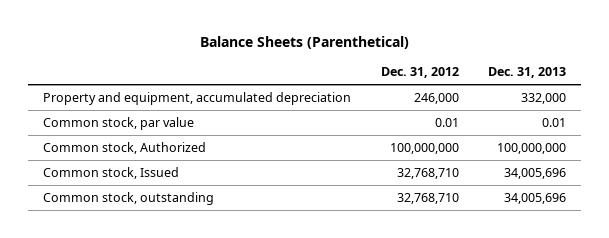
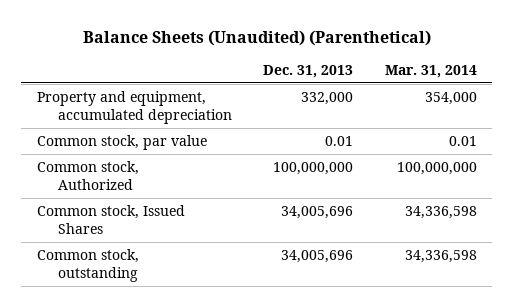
- Balance Sheets (Parenthetical)
+ Balance Sheets (Unaudited) (Parenthetical)
- | Dec. 31, 2012 | Dec. 31, 2013
+ | Dec. 31, 2013 | Mar. 31, 2014
- Common stock, Issued | 32,768,710 | 34,005,696
+ Common stock, Issued Shares | 34,005,696 | 34,336,598

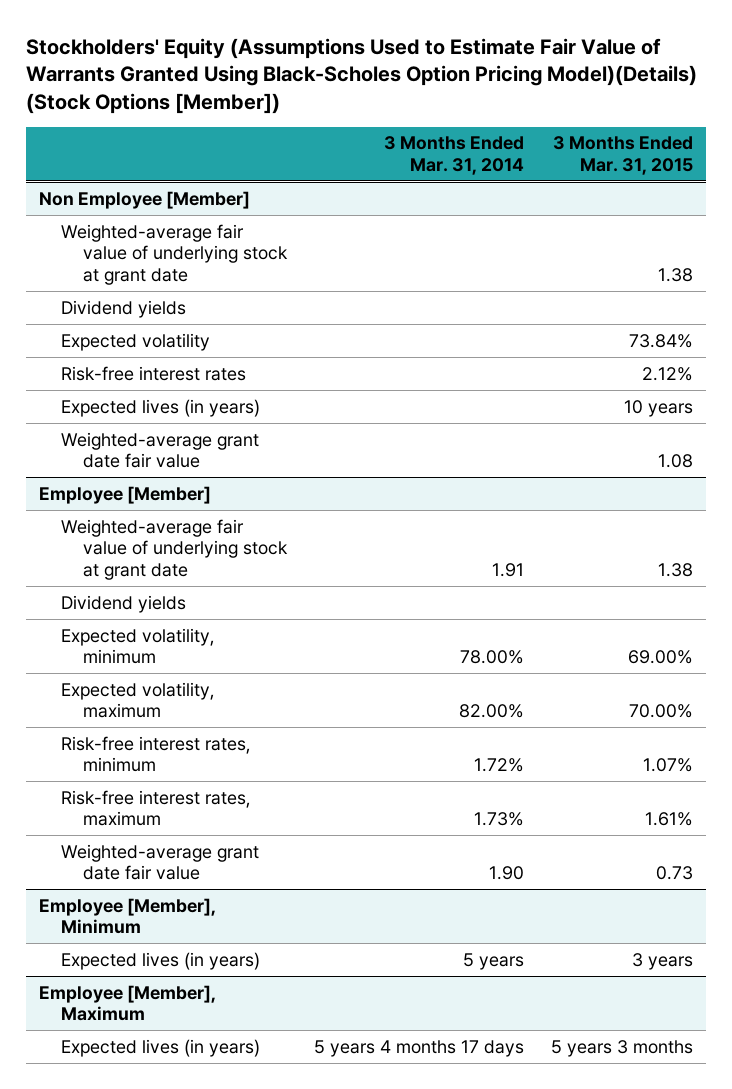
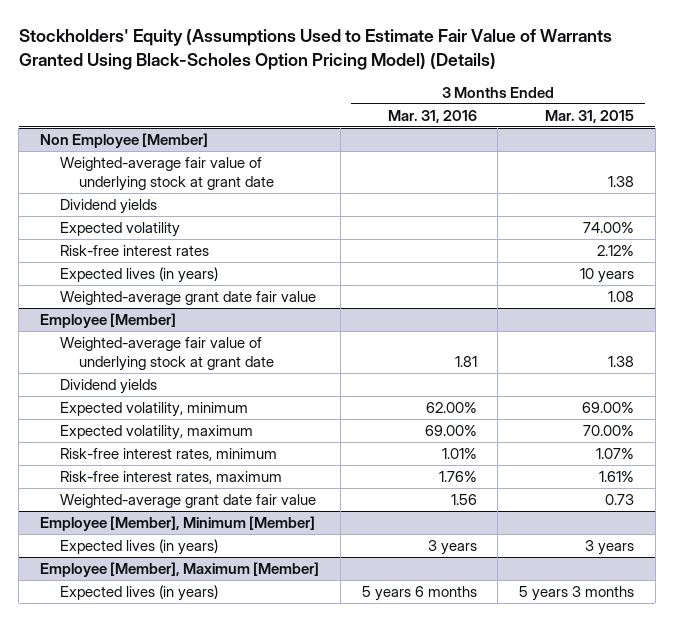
- Stockholders' Equity (Assumptions Used to Estimate Fair Value of Warrants Granted Using Black-Scholes Option Pricing Model)(Details) (Stock Options [Member])
+ Stockholders' Equity (Assumptions Used to Estimate Fair Value of Warrants Granted Using Black-Scholes Option Pricing Model) (Details)
- | 3 Months Ended Mar. 31, 2014 | 3 Months Ended Mar. 31, 2015
+ | 3 Months Ended Mar. 31, 2016 | 3 Months Ended Mar. 31, 2015
@ Non Employee [Member]
- Expected volatility | | 73.84%
+ Expected volatility | | 74.00%
- Employee [Member], Minimum
+ Employee [Member], Minimum [Member]
- Employee [Member], Maximum
+ Employee [Member], Maximum [Member]

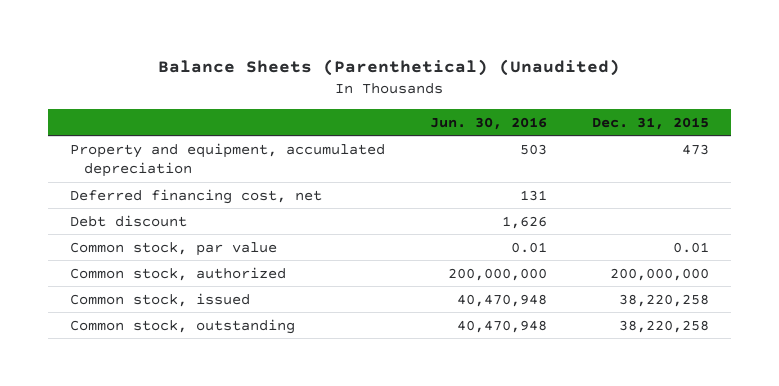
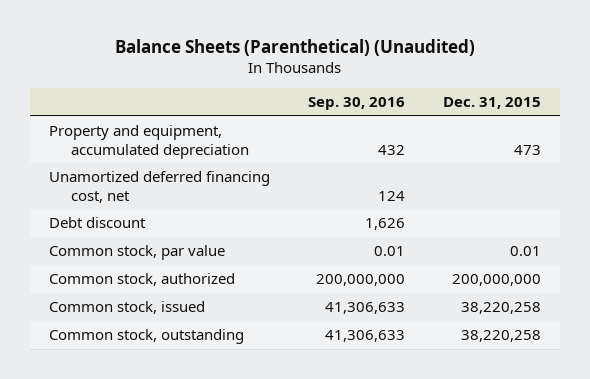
- | Jun. 30, 2016 | Dec. 31, 2015
+ | Sep. 30, 2016 | Dec. 31, 2015
- Deferred financing cost, net | 131 |
+ Unamortized deferred financing cost, net | 124 |

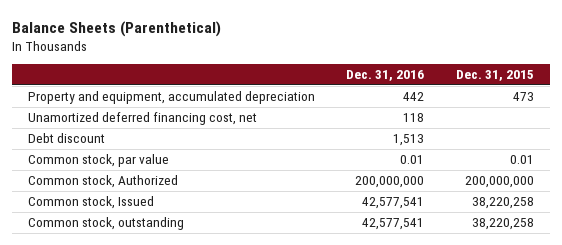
- Balance Sheets (Parenthetical) (Unaudited)
+ Balance Sheets (Parenthetical)
- | Sep. 30, 2016 | Dec. 31, 2015
+ | Dec. 31, 2016 | Dec. 31, 2015
- Common stock, authorized | 200,000,000 | 200,000,000
- Common stock, issued | 41,306,633 | 38,220,258
+ Common stock, Authorized | 200,000,000 | 200,000,000
+ Common stock, Issued | 42,577,541 | 38,220,258

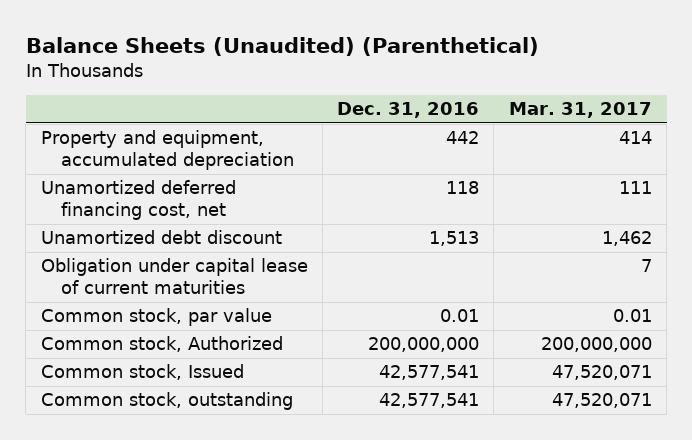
- Balance Sheets (Parenthetical)
+ Balance Sheets (Unaudited) (Parenthetical)
- | Dec. 31, 2016 | Dec. 31, 2015
+ | Dec. 31, 2016 | Mar. 31, 2017
- Debt discount | 1,513 |
+ Unamortized debt discount | 1,513 | 1,462
+ Obligation under capital lease of current maturities | | 7

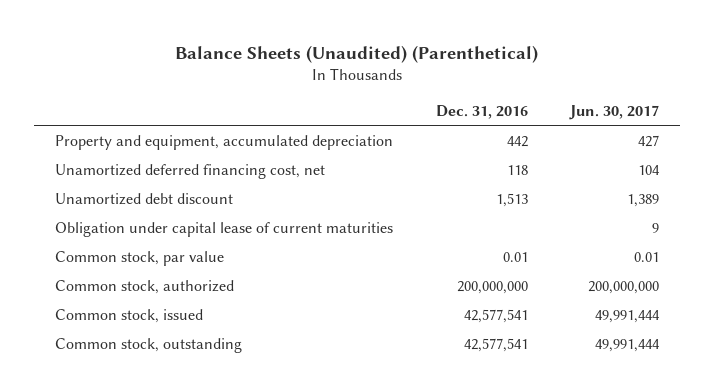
- | Dec. 31, 2016 | Mar. 31, 2017
+ | Dec. 31, 2016 | Jun. 30, 2017
- Common stock, Authorized | 200,000,000 | 200,000,000
- Common stock, Issued | 42,577,541 | 47,520,071
+ Common stock, authorized | 200,000,000 | 200,000,000
+ Common stock, issued | 42,577,541 | 49,991,444

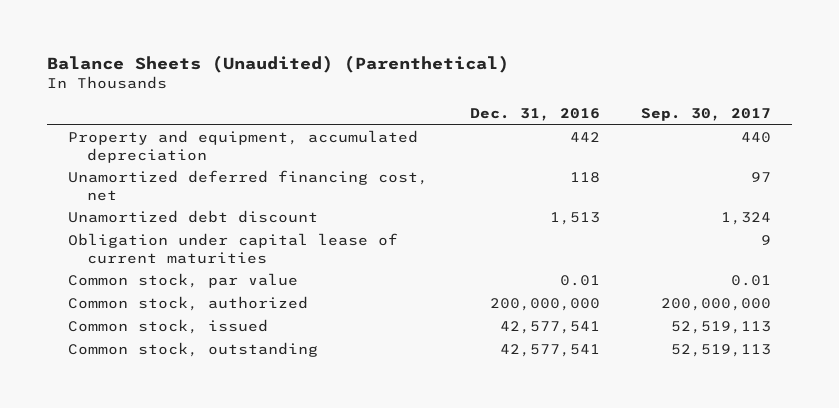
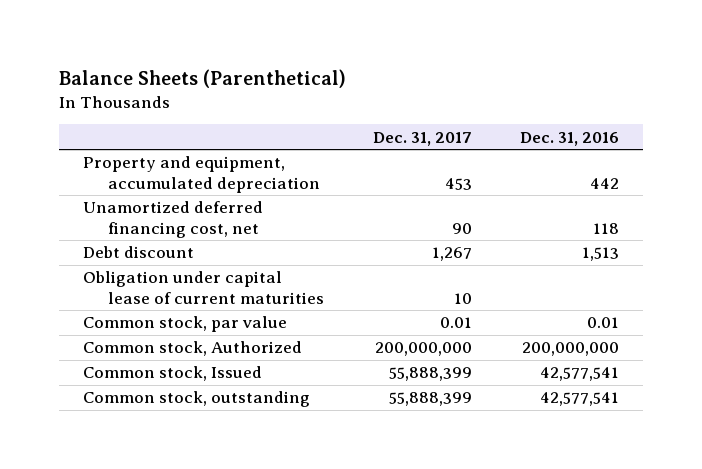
- Balance Sheets (Unaudited) (Parenthetical)
+ Balance Sheets (Parenthetical)
- | Dec. 31, 2016 | Sep. 30, 2017
+ | Dec. 31, 2017 | Dec. 31, 2016
- Unamortized debt discount | 1,513 | 1,324
+ Debt discount | 1,267 | 1,513
- Common stock, authorized | 200,000,000 | 200,000,000
- Common stock, issued | 42,577,541 | 52,519,113
+ Common stock, Authorized | 200,000,000 | 200,000,000
+ Common stock, Issued | 55,888,399 | 42,577,541

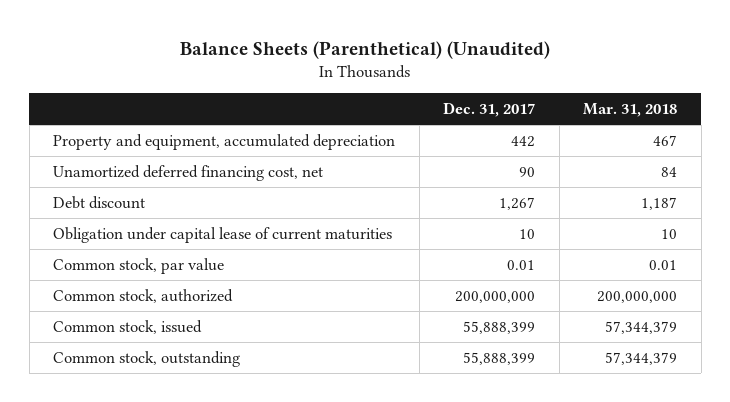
- Balance Sheets (Parenthetical)
+ Balance Sheets (Parenthetical) (Unaudited)
- | Dec. 31, 2017 | Dec. 31, 2016
+ | Dec. 31, 2017 | Mar. 31, 2018
- Property and equipment, accumulated depreciation | 453 | 442
+ Property and equipment, accumulated depreciation | 442 | 467
- Common stock, Authorized | 200,000,000 | 200,000,000
- Common stock, Issued | 55,888,399 | 42,577,541
+ Common stock, authorized | 200,000,000 | 200,000,000
+ Common stock, issued | 55,888,399 | 57,344,379

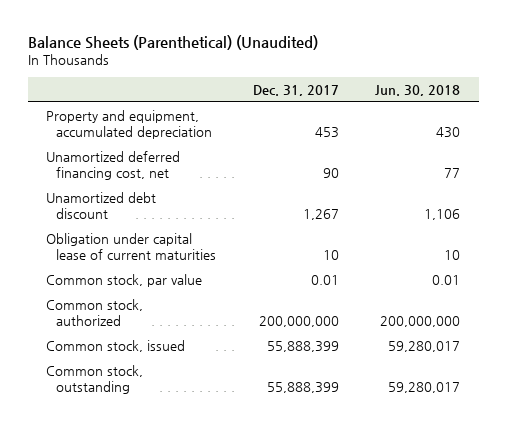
- | Dec. 31, 2017 | Mar. 31, 2018
+ | Dec. 31, 2017 | Jun. 30, 2018
- Property and equipment, accumulated depreciation | 442 | 467
+ Property and equipment, accumulated depreciation | 453 | 430
- Debt discount | 1,267 | 1,187
+ Unamortized debt discount | 1,267 | 1,106

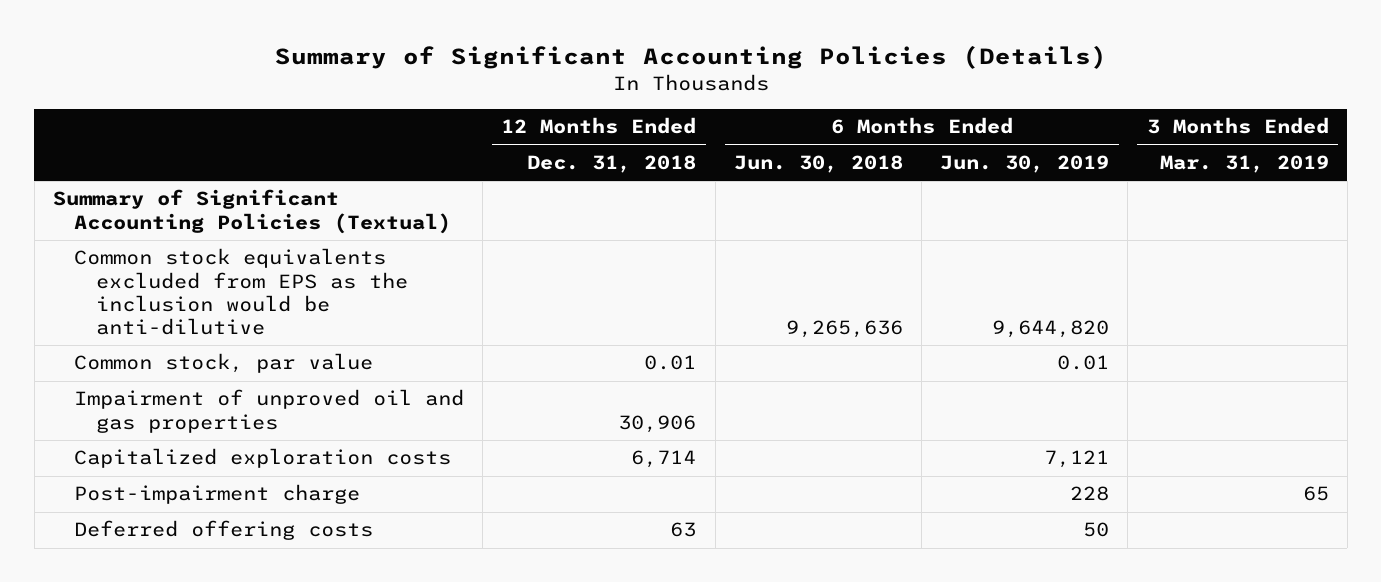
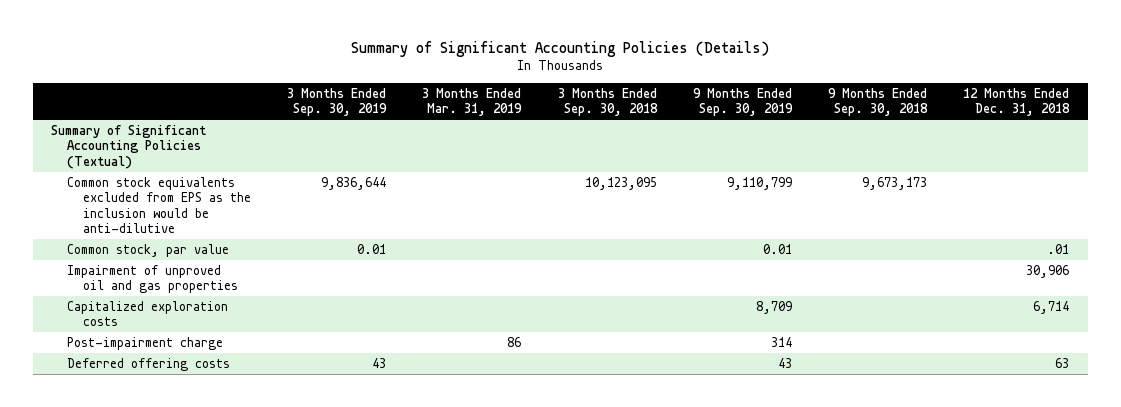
- | 12 Months Ended Dec. 31, 2018 | 6 Months Ended Jun. 30, 2018 | 6 Months Ended Jun. 30, 2019 | 3 Months Ended Mar. 31, 2019
+ | 3 Months Ended Sep. 30, 2019 | 3 Months Ended Mar. 31, 2019 | 3 Months Ended Sep. 30, 2018 | 9 Months Ended Sep. 30, 2019 | 9 Months Ended Sep. 30, 2018 | 12 Months Ended Dec. 31, 2018
- Common stock, par value | 0.01 | | 0.01 |
+ Common stock, par value | 0.01 | | | 0.01 | | .01
- Post-impairment charge | | | 228 | 65
+ Post-impairment charge | | 86 | | 314 | |

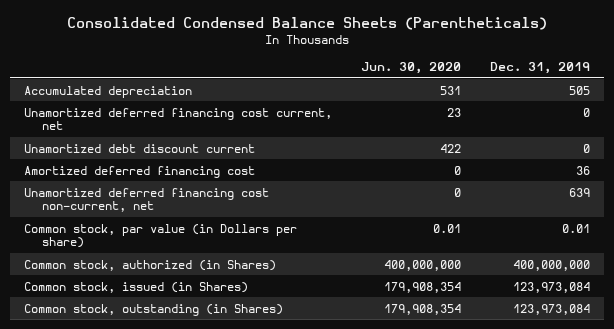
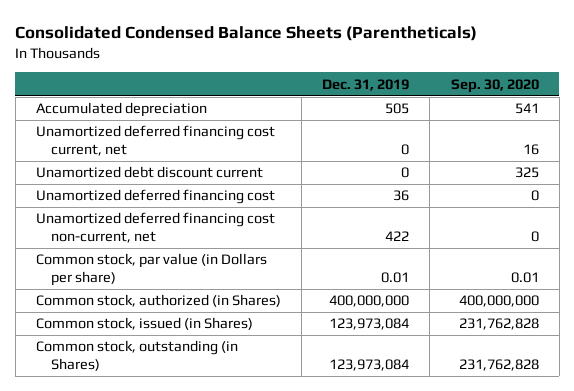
- | Jun. 30, 2020 | Dec. 31, 2019
+ | Dec. 31, 2019 | Sep. 30, 2020
- Amortized deferred financing cost | 0 | 36
- Unamortized deferred financing cost non-current, net | 0 | 639
+ Unamortized deferred financing cost | 36 | 0
+ Unamortized deferred financing cost non-current, net | 422 | 0

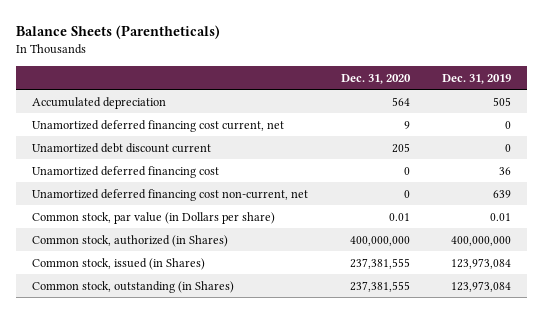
- Consolidated Condensed Balance Sheets (Parentheticals)
+ Balance Sheets (Parentheticals)
- | Dec. 31, 2019 | Sep. 30, 2020
+ | Dec. 31, 2020 | Dec. 31, 2019
- Unamortized deferred financing cost non-current, net | 422 | 0
+ Unamortized deferred financing cost non-current, net | 0 | 639

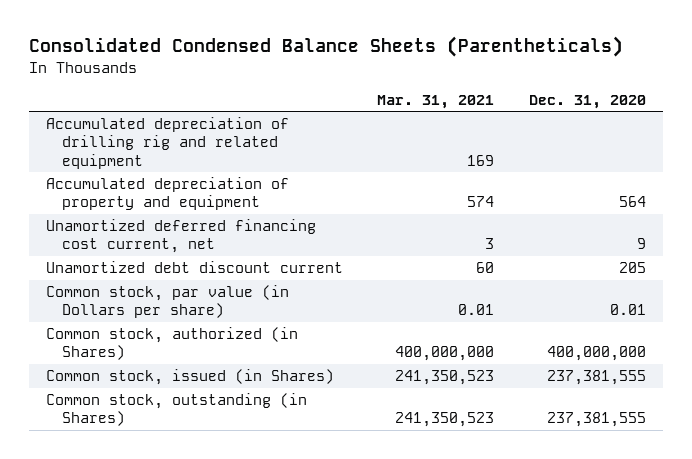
- Balance Sheets (Parentheticals)
+ Consolidated Condensed Balance Sheets (Parentheticals)
- | Dec. 31, 2020 | Dec. 31, 2019
+ | Mar. 31, 2021 | Dec. 31, 2020
- Accumulated depreciation | 564 | 505
+ Accumulated depreciation of drilling rig and related equipment | 169 |
+ Accumulated depreciation of property and equipment | 574 | 564
- Unamortized deferred financing cost | 0 | 36
- Unamortized deferred financing cost non-current, net | 0 | 639

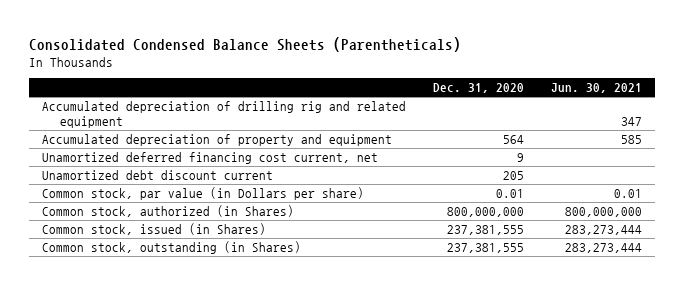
- | Mar. 31, 2021 | Dec. 31, 2020
+ | Dec. 31, 2020 | Jun. 30, 2021
- Common stock, authorized (in Shares) | 400,000,000 | 400,000,000
+ Common stock, authorized (in Shares) | 800,000,000 | 800,000,000

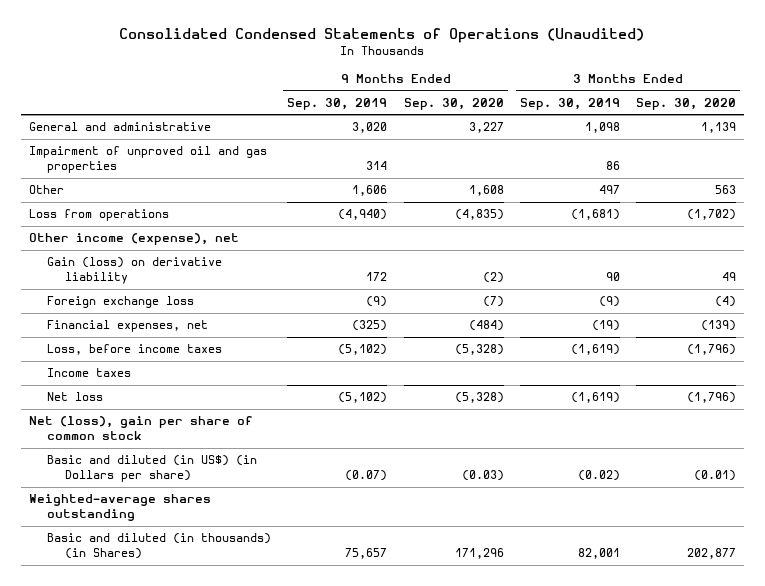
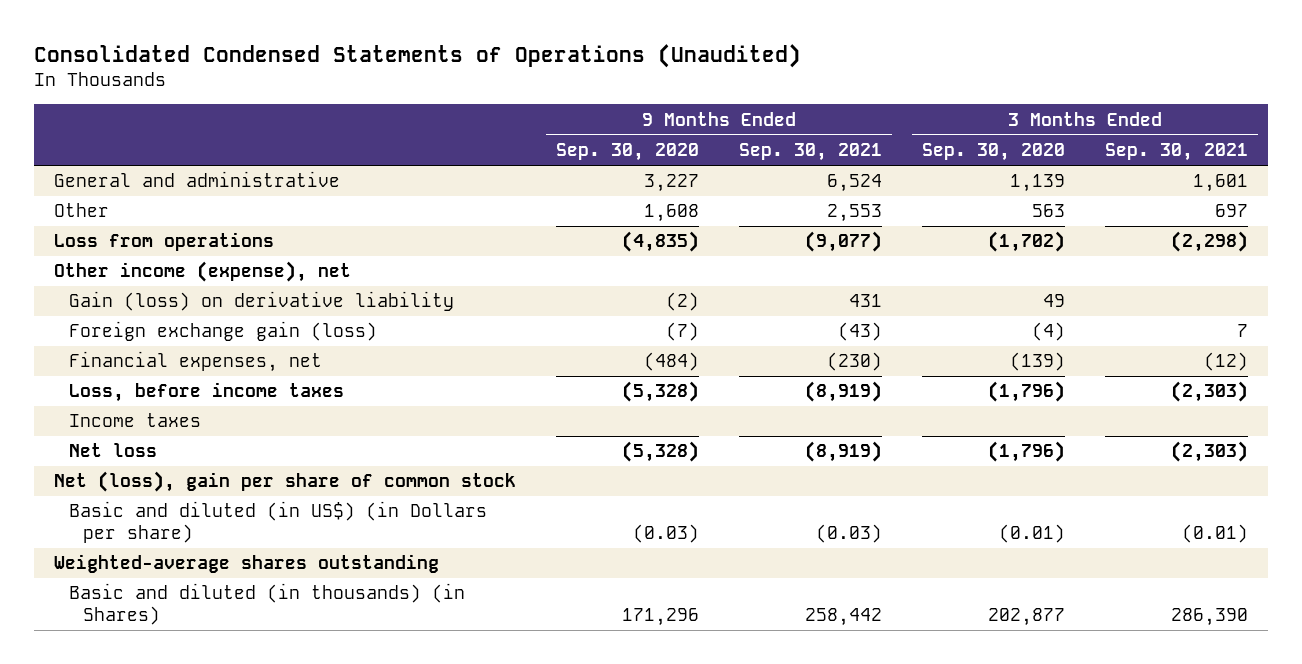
- | 9 Months Ended Sep. 30, 2019 | 9 Months Ended Sep. 30, 2020 | 3 Months Ended Sep. 30, 2019 | 3 Months Ended Sep. 30, 2020
+ | 9 Months Ended Sep. 30, 2020 | 9 Months Ended Sep. 30, 2021 | 3 Months Ended Sep. 30, 2020 | 3 Months Ended Sep. 30, 2021
- Impairment of unproved oil and gas properties | 314 | | 86 |
- Foreign exchange loss | (9) | (7) | (9) | (4)
+ Foreign exchange gain (loss) | (7) | (43) | (4) | 7

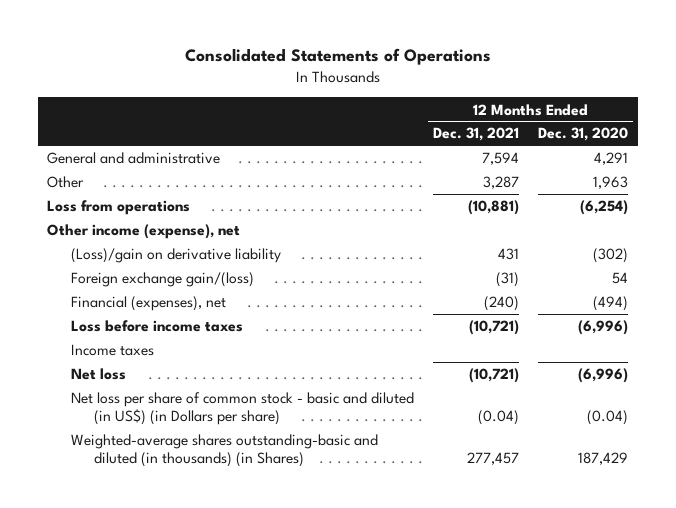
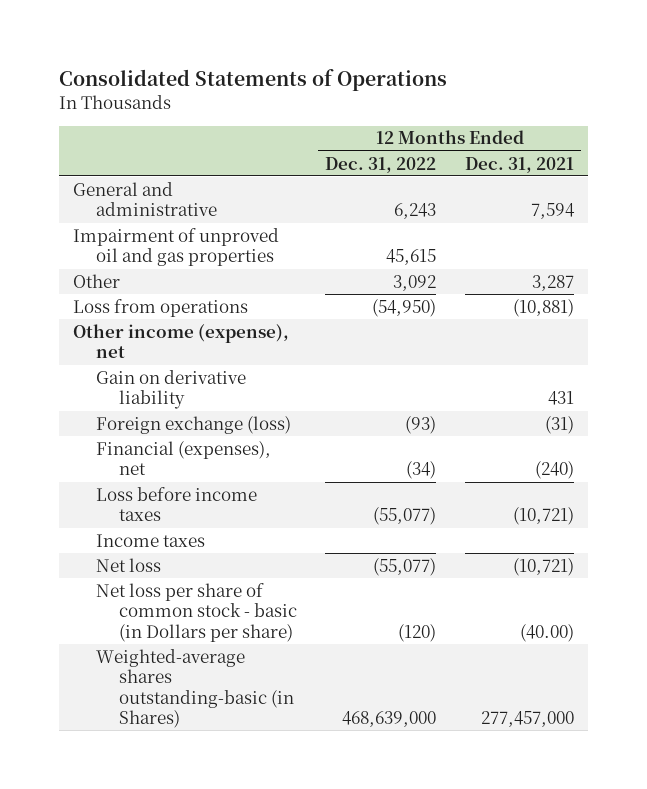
- | 12 Months Ended Dec. 31, 2021 | 12 Months Ended Dec. 31, 2020
+ | 12 Months Ended Dec. 31, 2022 | 12 Months Ended Dec. 31, 2021
+ Impairment of unproved oil and gas properties | 45,615 |
- (Loss)/gain on derivative liability | 431 | (302)
- Foreign exchange gain/(loss) | (31) | 54
+ Gain on derivative liability | | 431
+ Foreign exchange (loss) | (93) | (31)
- Net loss per share of common stock - basic and diluted (in US$) (in Dollars per share) | (0.04) | (0.04)
- Weighted-average shares outstanding-basic and diluted (in thousands) (in Shares) | 277,457 | 187,429
+ Net loss per share of common stock - basic (in Dollars per share) | (120) | (40.00)
+ Weighted-average shares outstanding-basic (in Shares) | 468,639,000 | 277,457,000

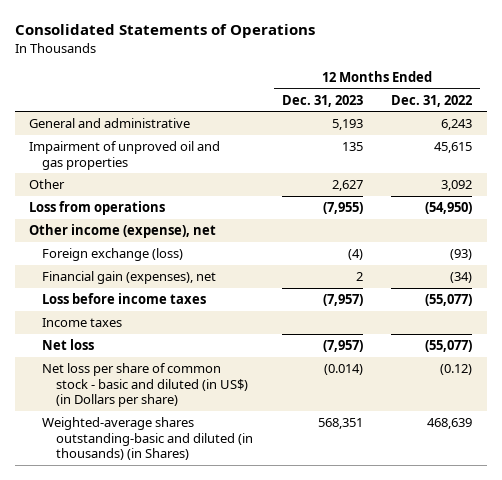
- | 12 Months Ended Dec. 31, 2022 | 12 Months Ended Dec. 31, 2021
+ | 12 Months Ended Dec. 31, 2023 | 12 Months Ended Dec. 31, 2022
- Gain on derivative liability | | 431
- Financial (expenses), net | (34) | (240)
+ Financial gain (expenses), net | 2 | (34)
- Net loss per share of common stock - basic (in Dollars per share) | (120) | (40.00)
- Weighted-average shares outstanding-basic (in Shares) | 468,639,000 | 277,457,000
+ Net loss per share of common stock - basic and diluted (in US$) (in Dollars per share) | (0.014) | (0.12)
+ Weighted-average shares outstanding-basic and diluted (in thousands) (in Shares) | 568,351 | 468,639

